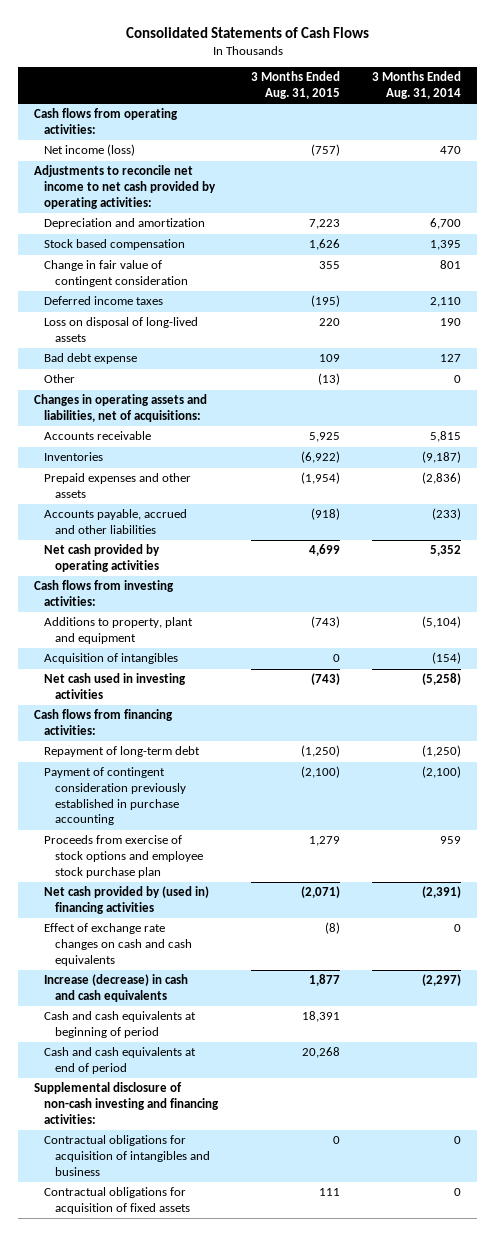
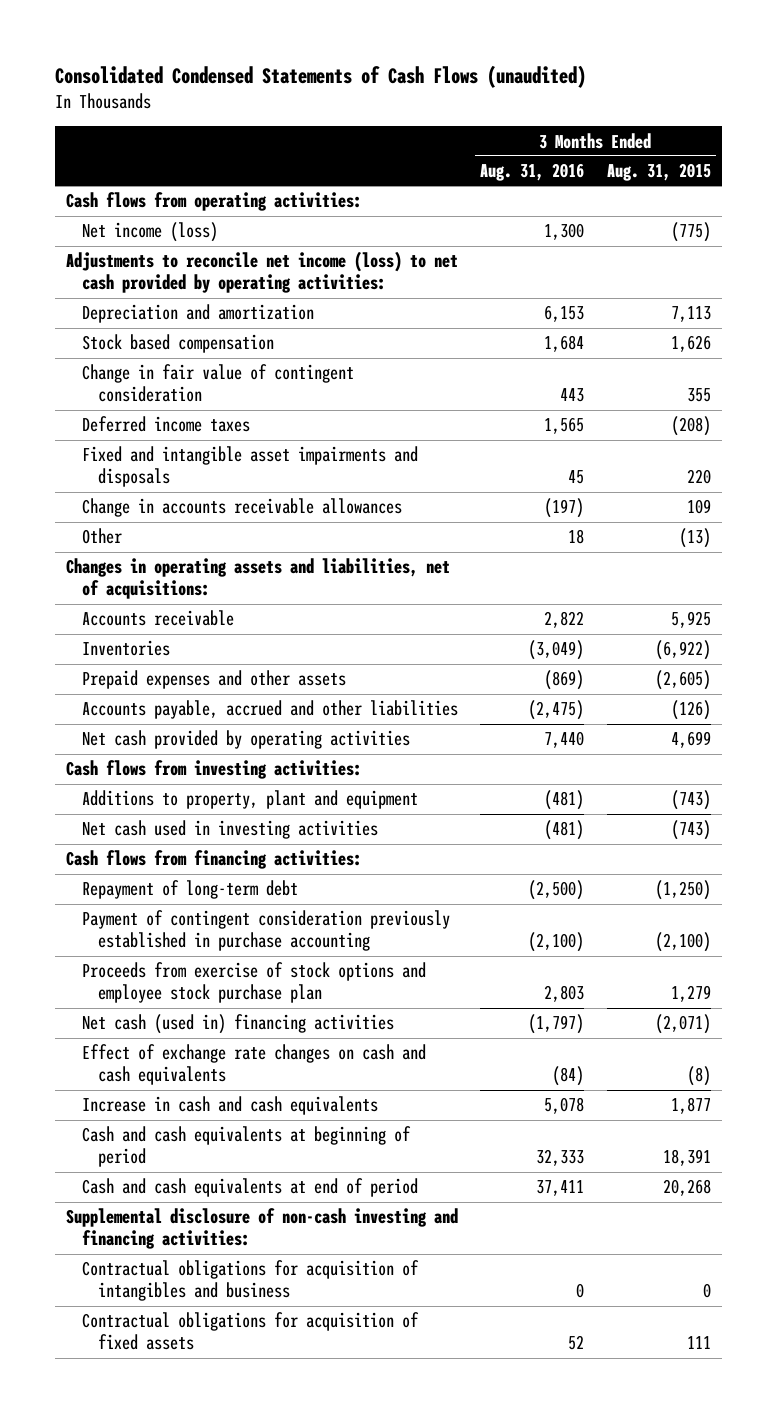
- Consolidated Statements of Cash Flows
+ Consolidated Condensed Statements of Cash Flows (unaudited)
- | 3 Months Ended Aug. 31, 2015 | 3 Months Ended Aug. 31, 2014
+ | 3 Months Ended Aug. 31, 2016 | 3 Months Ended Aug. 31, 2015
- Net income (loss) | (757) | 470
- Adjustments to reconcile net income to net cash provided by operating activities:
- Depreciation and amortization | 7,223 | 6,700
+ Net income (loss) | 1,300 | (775)
+ Adjustments to reconcile net income (loss) to net cash provided by operating activities:
+ Depreciation and amortization | 6,153 | 7,113
- Deferred income taxes | (195) | 2,110
- Loss on disposal of long-lived assets | 220 | 190
- Bad debt expense | 109 | 127
+ Deferred income taxes | 1,565 | (208)
+ Fixed and intangible asset impairments and disposals | 45 | 220
+ Change in accounts receivable allowances | (197) | 109
- Prepaid expenses and other assets | (1,954) | (2,836)
- Accounts payable, accrued and other liabilities | (918) | (233)
+ Prepaid expenses and other assets | (869) | (2,605)
+ Accounts payable, accrued and other liabilities | (2,475) | (126)
- Acquisition of intangibles | 0 | (154)
- Net cash provided by (used in) financing activities | (2,071) | (2,391)
+ Net cash (used in) financing activities | (1,797) | (2,071)
- Increase (decrease) in cash and cash equivalents | 1,877 | (2,297)
+ Increase in cash and cash equivalents | 5,078 | 1,877

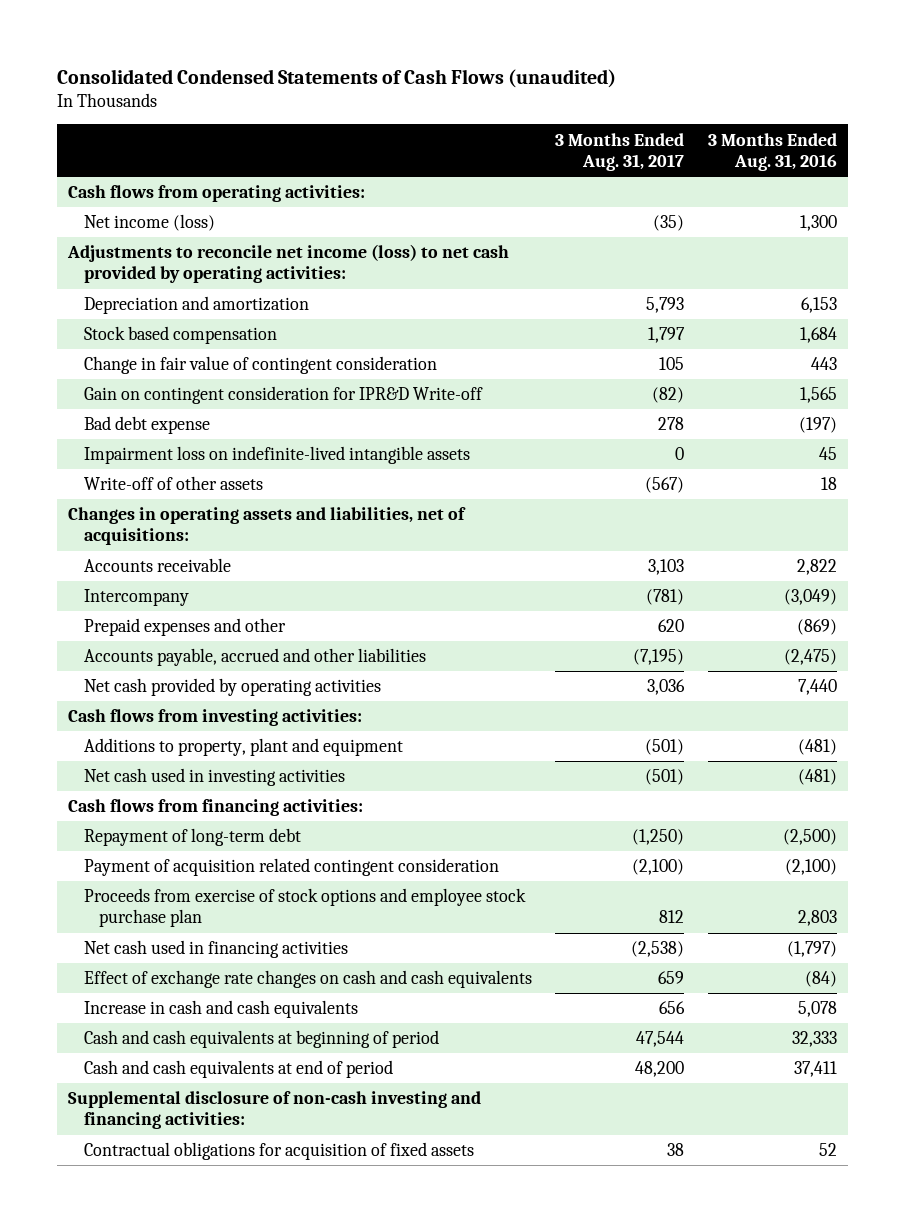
- | 3 Months Ended Aug. 31, 2016 | 3 Months Ended Aug. 31, 2015
+ | 3 Months Ended Aug. 31, 2017 | 3 Months Ended Aug. 31, 2016
- Deferred income taxes | 1,565 | (208)
- Fixed and intangible asset impairments and disposals | 45 | 220
- Change in accounts receivable allowances | (197) | 109
- Other | 18 | (13)
+ Gain on contingent consideration for IPR&D Write-off | (82) | 1,565
+ Bad debt expense | 278 | (197)
+ Impairment loss on indefinite-lived intangible assets | 0 | 45
+ Write-off of other assets | (567) | 18
- Inventories | (3,049) | (6,922)
- Prepaid expenses and other assets | (869) | (2,605)
+ Intercompany | (781) | (3,049)
+ Prepaid expenses and other | 620 | (869)
- Payment of contingent consideration previously established in purchase accounting | (2,100) | (2,100)
+ Payment of acquisition related contingent consideration | (2,100) | (2,100)
- Net cash (used in) financing activities | (1,797) | (2,071)
+ Net cash used in financing activities | (2,538) | (1,797)
- Contractual obligations for acquisition of intangibles and business | 0 | 0

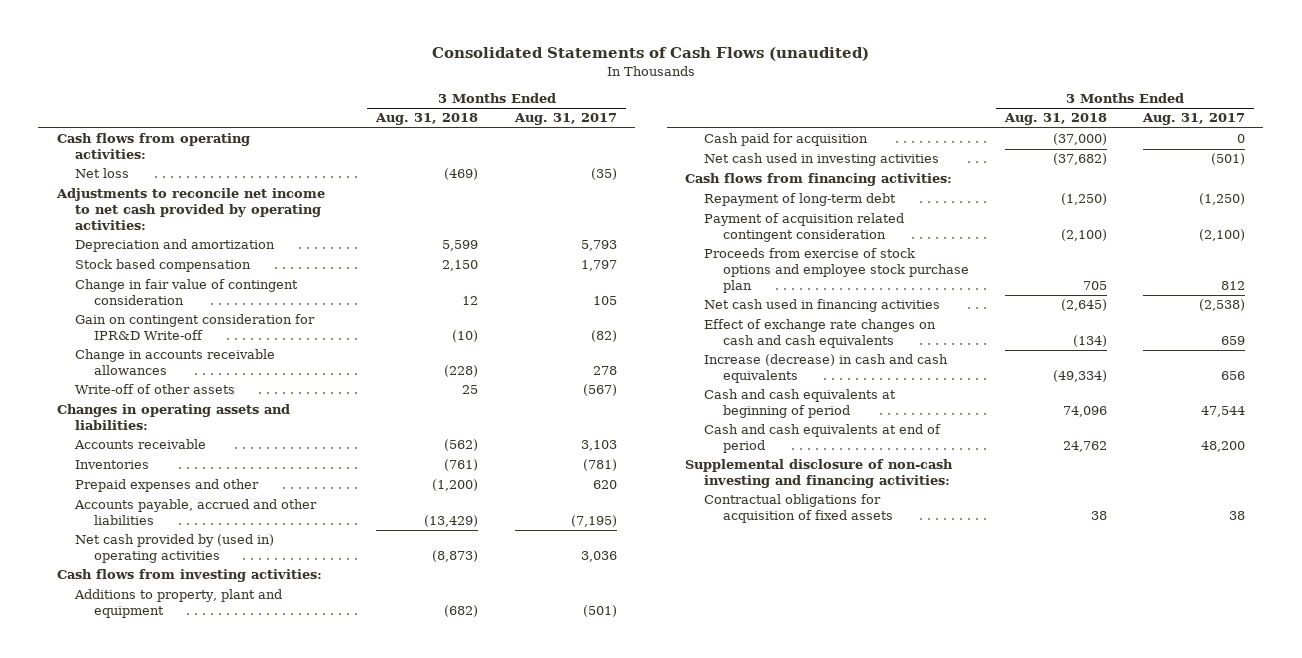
- Consolidated Condensed Statements of Cash Flows (unaudited)
+ Consolidated Statements of Cash Flows (unaudited)
- | 3 Months Ended Aug. 31, 2017 | 3 Months Ended Aug. 31, 2016
+ | 3 Months Ended Aug. 31, 2018 | 3 Months Ended Aug. 31, 2017
- Net income (loss) | (35) | 1,300
- Adjustments to reconcile net income (loss) to net cash provided by operating activities:
+ Net loss | (469) | (35)
+ Adjustments to reconcile net income to net cash provided by operating activities:
- Bad debt expense | 278 | (197)
- Impairment loss on indefinite-lived intangible assets | 0 | 45
+ Change in accounts receivable allowances | (228) | 278
- Changes in operating assets and liabilities, net of acquisitions:
+ Changes in operating assets and liabilities:
- Intercompany | (781) | (3,049)
+ Inventories | (761) | (781)
- Net cash provided by operating activities | 3,036 | 7,440
+ Net cash provided by (used in) operating activities | (8,873) | 3,036
+ Cash paid for acquisition | (37,000) | 0
- Increase in cash and cash equivalents | 656 | 5,078
+ Increase (decrease) in cash and cash equivalents | (49,334) | 656

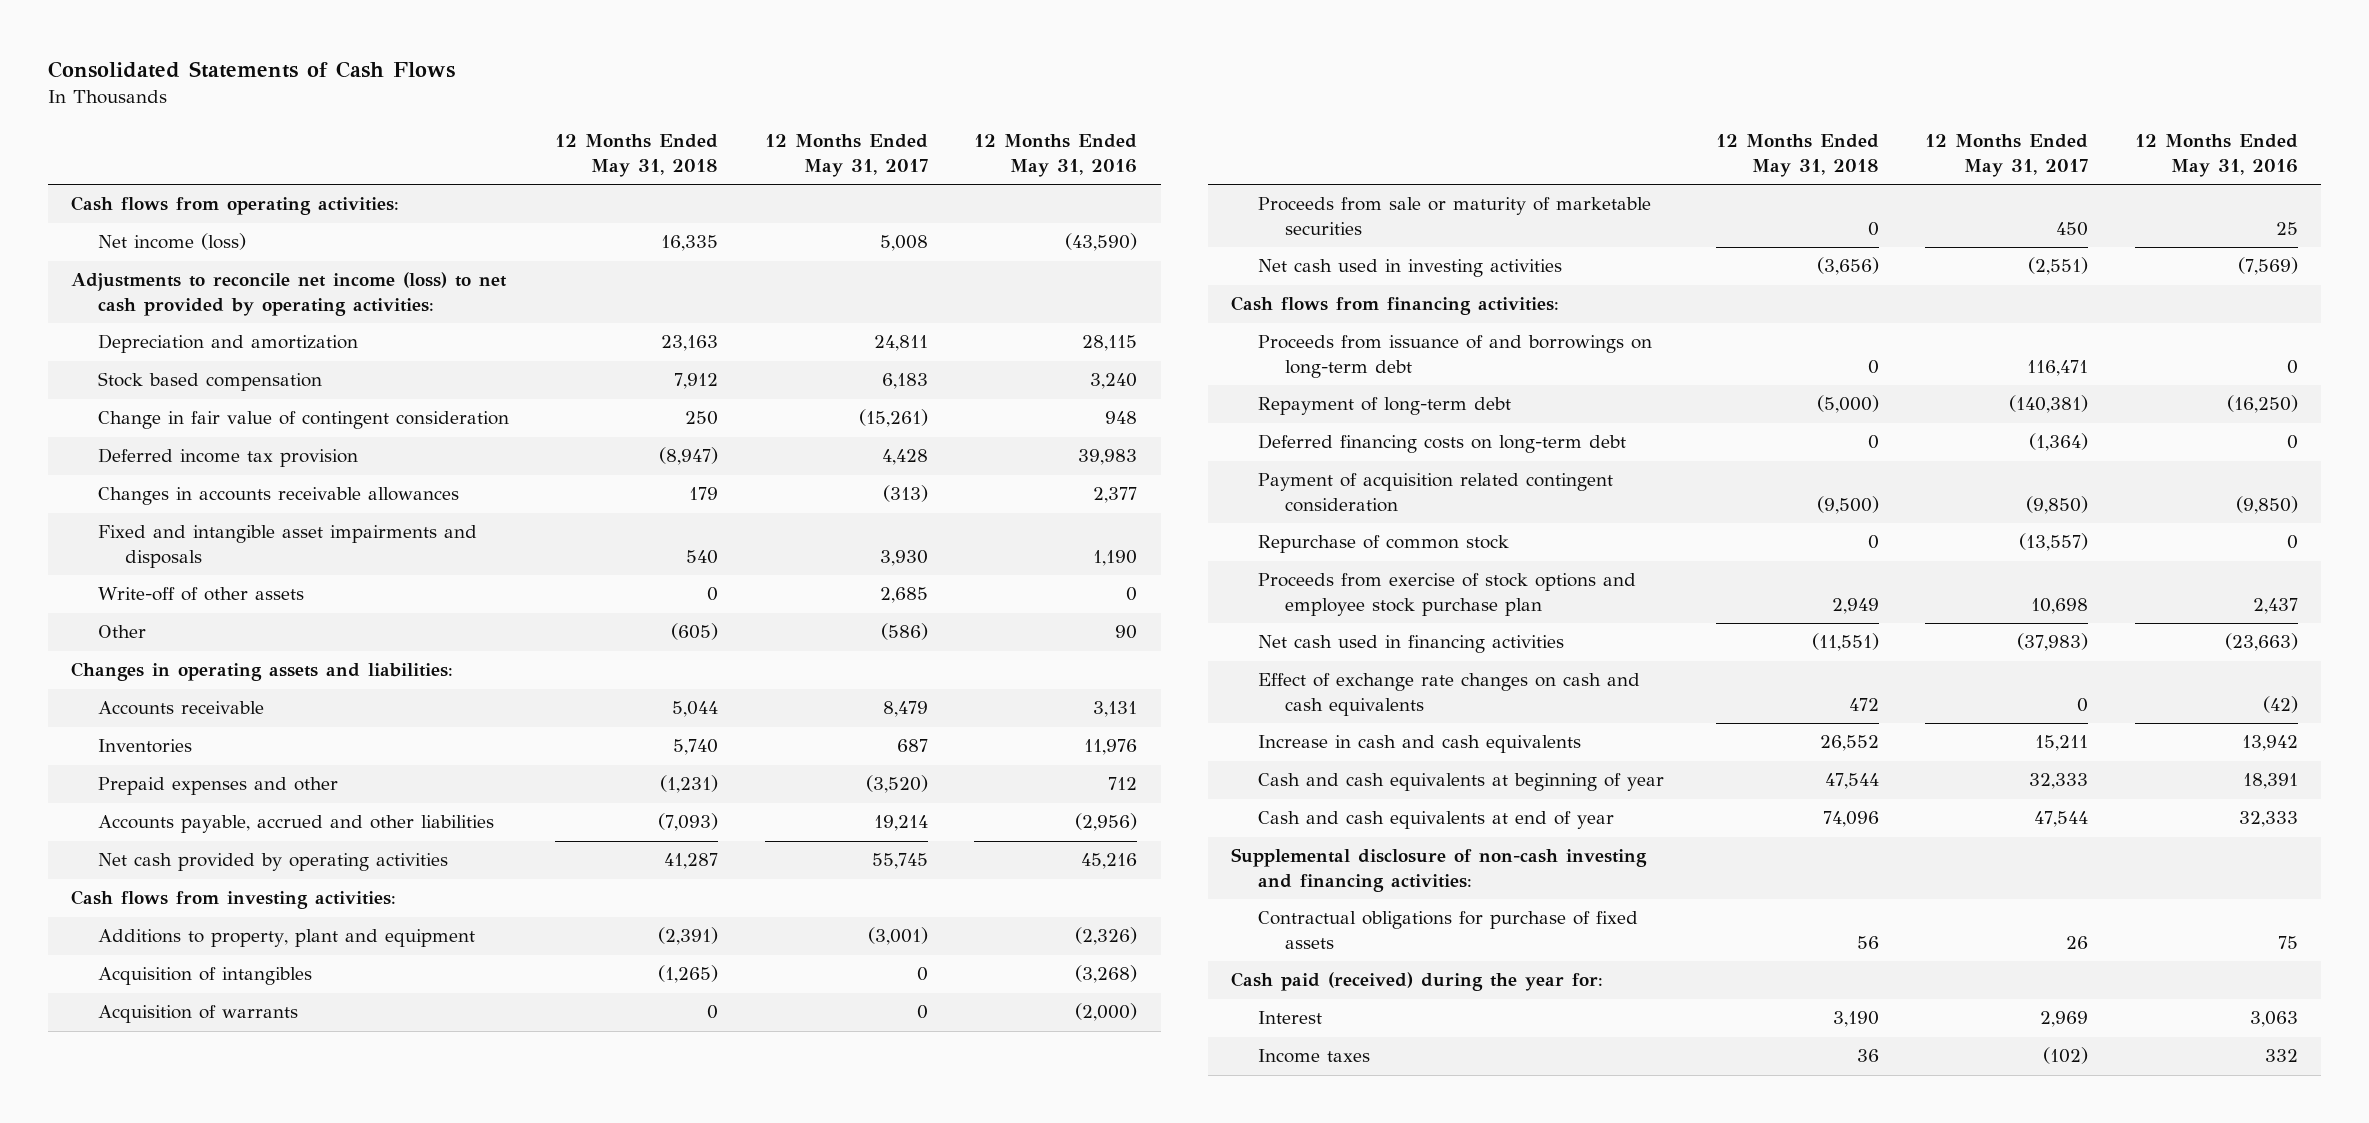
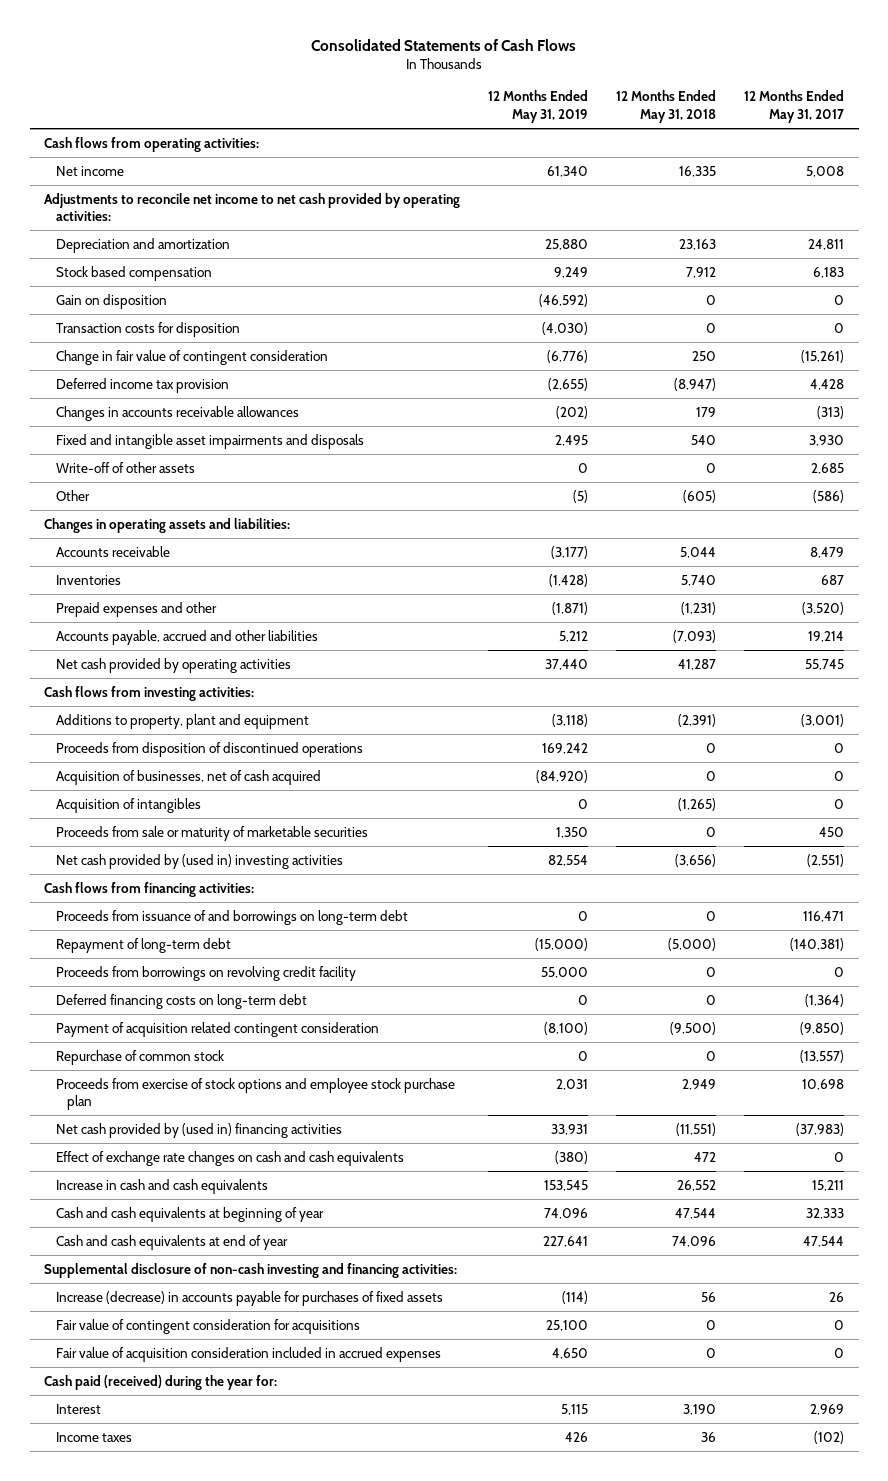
- | 12 Months Ended May 31, 2018 | 12 Months Ended May 31, 2017 | 12 Months Ended May 31, 2016
+ | 12 Months Ended May 31, 2019 | 12 Months Ended May 31, 2018 | 12 Months Ended May 31, 2017
- Net income (loss) | 16,335 | 5,008 | (43,590)
- Adjustments to reconcile net income (loss) to net cash provided by operating activities:
+ Net income | 61,340 | 16,335 | 5,008
+ Adjustments to reconcile net income to net cash provided by operating activities:
+ Gain on disposition | (46,592) | 0 | 0
+ Transaction costs for disposition | (4,030) | 0 | 0
+ Proceeds from disposition of discontinued operations | 169,242 | 0 | 0
+ Acquisition of businesses, net of cash acquired | (84,920) | 0 | 0
- Acquisition of warrants | 0 | 0 | (2,000)
- Net cash used in investing activities | (3,656) | (2,551) | (7,569)
+ Net cash provided by (used in) investing activities | 82,554 | (3,656) | (2,551)
+ Proceeds from borrowings on revolving credit facility | 55,000 | 0 | 0
- Net cash used in financing activities | (11,551) | (37,983) | (23,663)
+ Net cash provided by (used in) financing activities | 33,931 | (11,551) | (37,983)
- Contractual obligations for purchase of fixed assets | 56 | 26 | 75
+ Increase (decrease) in accounts payable for purchases of fixed assets | (114) | 56 | 26
+ Fair value of contingent consideration for acquisitions | 25,100 | 0 | 0
+ Fair value of acquisition consideration included in accrued expenses | 4,650 | 0 | 0

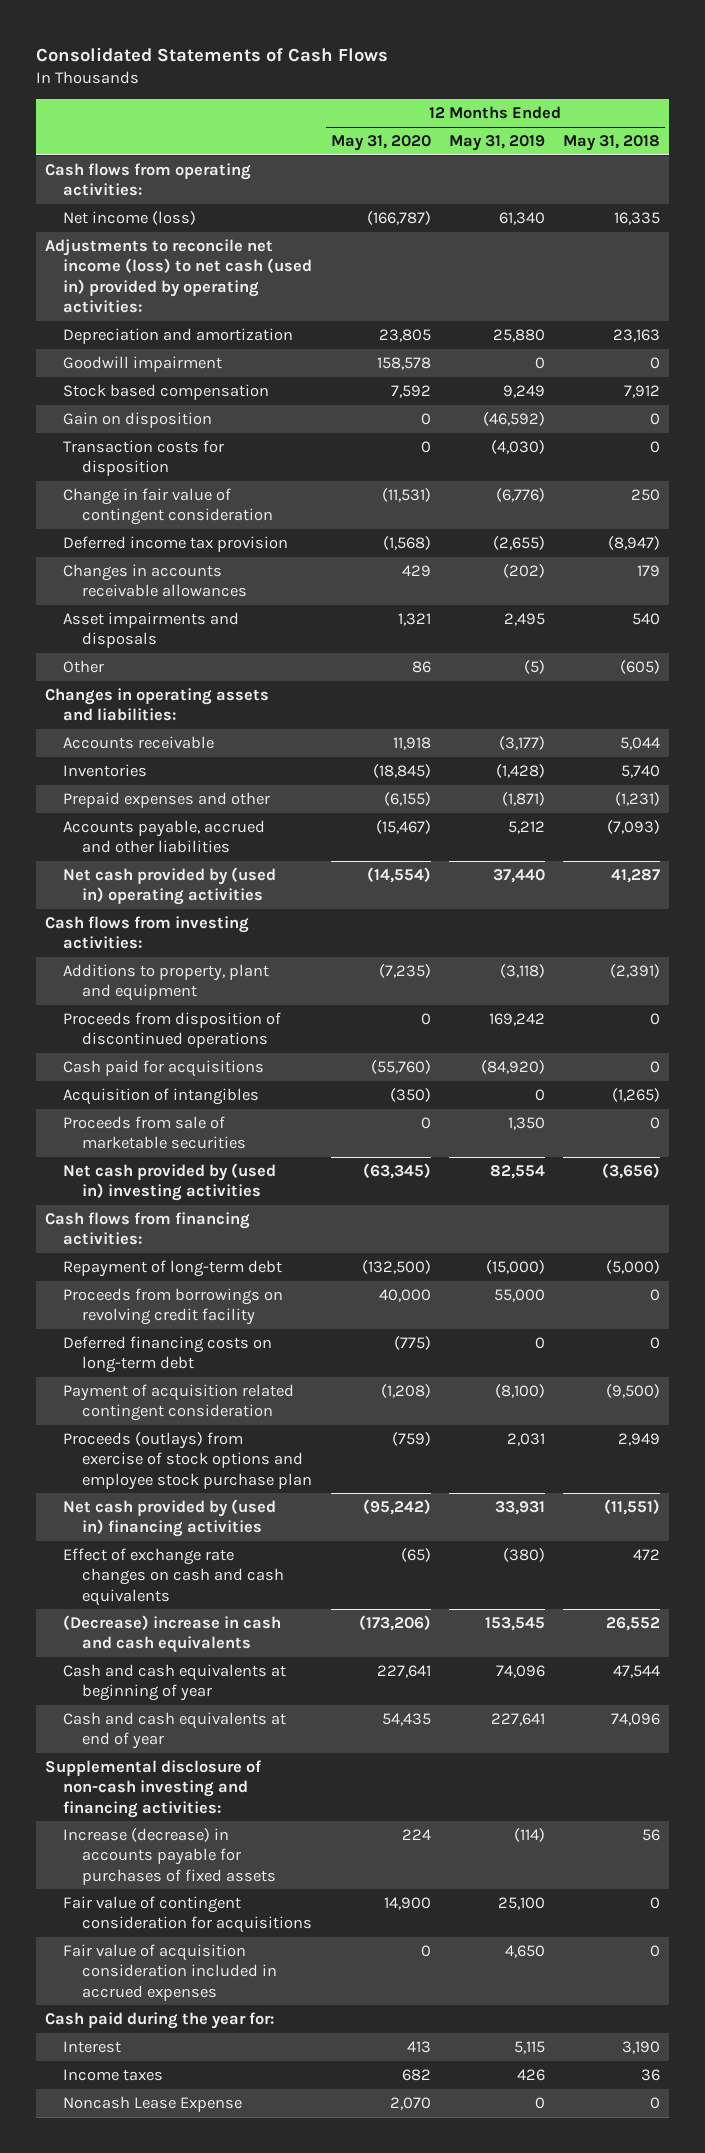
- | 12 Months Ended May 31, 2019 | 12 Months Ended May 31, 2018 | 12 Months Ended May 31, 2017
+ | 12 Months Ended May 31, 2020 | 12 Months Ended May 31, 2019 | 12 Months Ended May 31, 2018
- Net income | 61,340 | 16,335 | 5,008
- Adjustments to reconcile net income to net cash provided by operating activities:
+ Net income (loss) | (166,787) | 61,340 | 16,335
+ Adjustments to reconcile net income (loss) to net cash (used in) provided by operating activities:
+ Goodwill impairment | 158,578 | 0 | 0
- Fixed and intangible asset impairments and disposals | 2,495 | 540 | 3,930
- Write-off of other assets | 0 | 0 | 2,685
+ Asset impairments and disposals | 1,321 | 2,495 | 540
- Net cash provided by operating activities | 37,440 | 41,287 | 55,745
+ Net cash provided by (used in) operating activities | (14,554) | 37,440 | 41,287
- Acquisition of businesses, net of cash acquired | (84,920) | 0 | 0
+ Cash paid for acquisitions | (55,760) | (84,920) | 0
- Proceeds from sale or maturity of marketable securities | 1,350 | 0 | 450
+ Proceeds from sale of marketable securities | 0 | 1,350 | 0
- Proceeds from issuance of and borrowings on long-term debt | 0 | 0 | 116,471
- Repurchase of common stock | 0 | 0 | (13,557)
- Proceeds from exercise of stock options and employee stock purchase plan | 2,031 | 2,949 | 10,698
+ Proceeds (outlays) from exercise of stock options and employee stock purchase plan | (759) | 2,031 | 2,949
- Increase in cash and cash equivalents | 153,545 | 26,552 | 15,211
+ (Decrease) increase in cash and cash equivalents | (173,206) | 153,545 | 26,552
- Cash paid (received) during the year for:
+ Cash paid during the year for:
+ Noncash Lease Expense | 2,070 | 0 | 0

